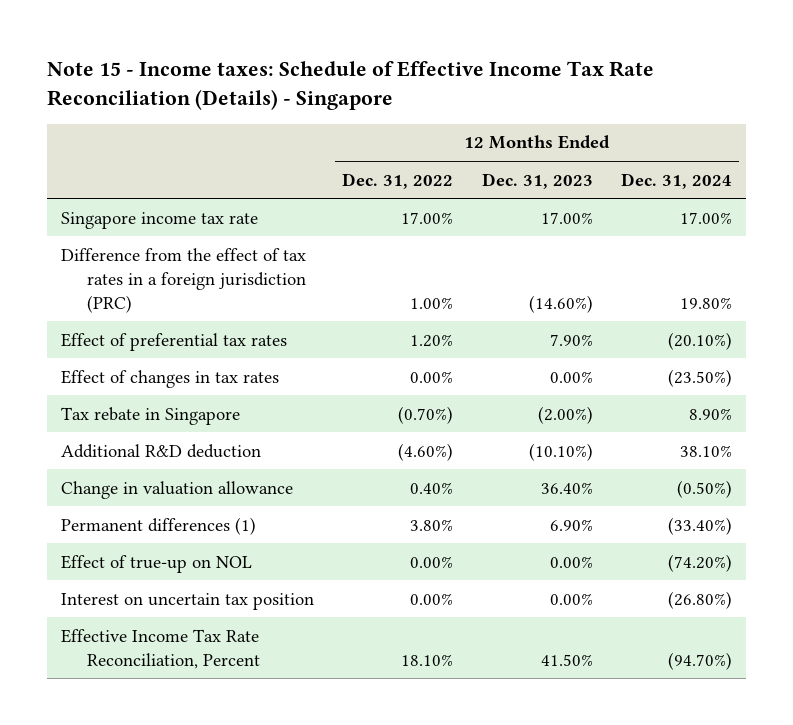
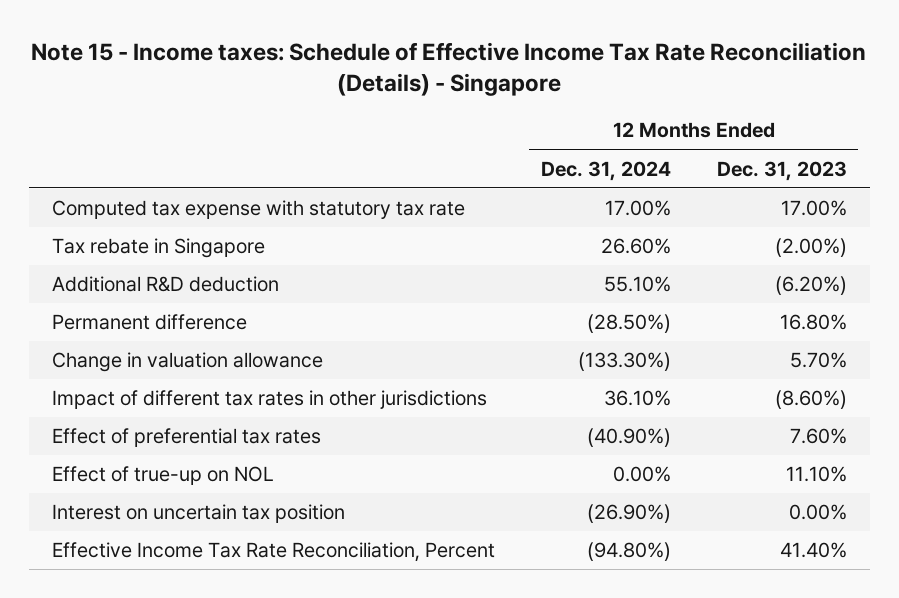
- | 12 Months Ended Dec. 31, 2022 | 12 Months Ended Dec. 31, 2023 | 12 Months Ended Dec. 31, 2024
+ | 12 Months Ended Dec. 31, 2024 | 12 Months Ended Dec. 31, 2023
- Singapore income tax rate | 17.00% | 17.00% | 17.00%
- Difference from the effect of tax rates in a foreign jurisdiction (PRC) | 1.00% | (14.60%) | 19.80%
- Effect of preferential tax rates | 1.20% | 7.90% | (20.10%)
- Effect of changes in tax rates | 0.00% | 0.00% | (23.50%)
- Tax rebate in Singapore | (0.70%) | (2.00%) | 8.90%
- Additional R&D deduction | (4.60%) | (10.10%) | 38.10%
- Change in valuation allowance | 0.40% | 36.40% | (0.50%)
- Permanent differences (1) | 3.80% | 6.90% | (33.40%)
- Effect of true-up on NOL | 0.00% | 0.00% | (74.20%)
- Interest on uncertain tax position | 0.00% | 0.00% | (26.80%)
- Effective Income Tax Rate Reconciliation, Percent | 18.10% | 41.50% | (94.70%)
+ Computed tax expense with statutory tax rate | 17.00% | 17.00%
+ Tax rebate in Singapore | 26.60% | (2.00%)
+ Additional R&D deduction | 55.10% | (6.20%)
+ Permanent difference | (28.50%) | 16.80%
+ Change in valuation allowance | (133.30%) | 5.70%
+ Impact of different tax rates in other jurisdictions | 36.10% | (8.60%)
+ Effect of preferential tax rates | (40.90%) | 7.60%
+ Effect of true-up on NOL | 0.00% | 11.10%
+ Interest on uncertain tax position | (26.90%) | 0.00%
+ Effective Income Tax Rate Reconciliation, Percent | (94.80%) | 41.40%

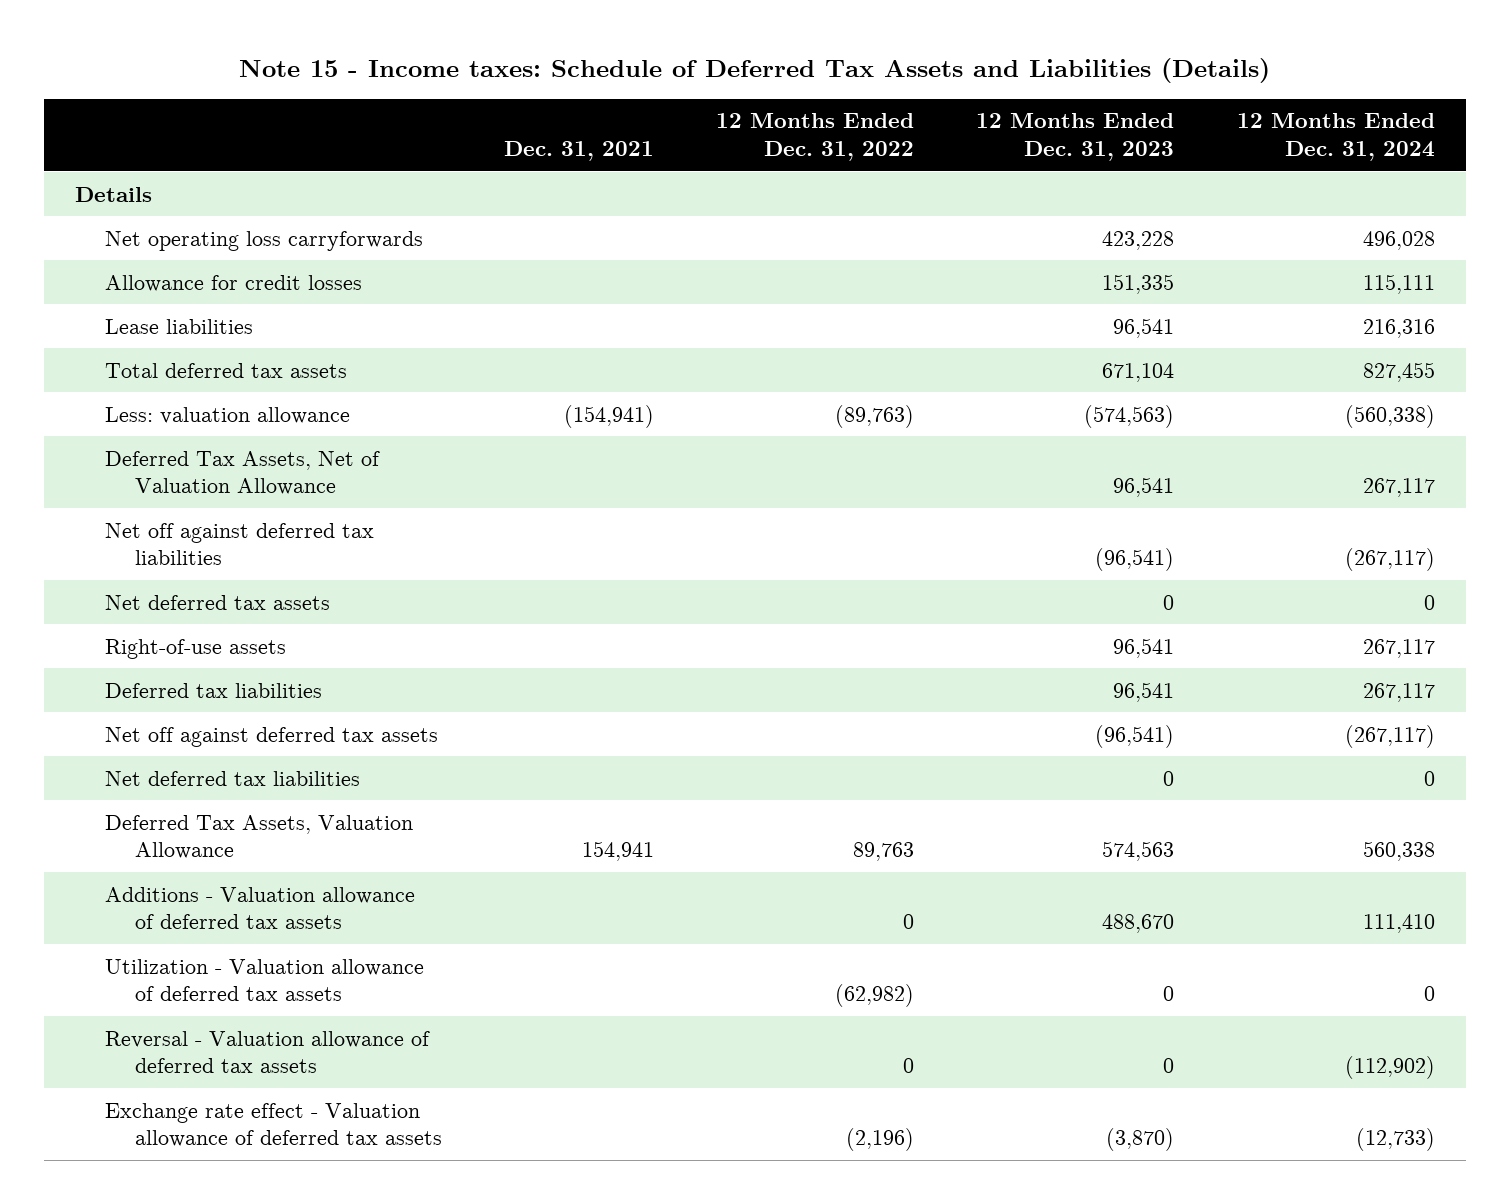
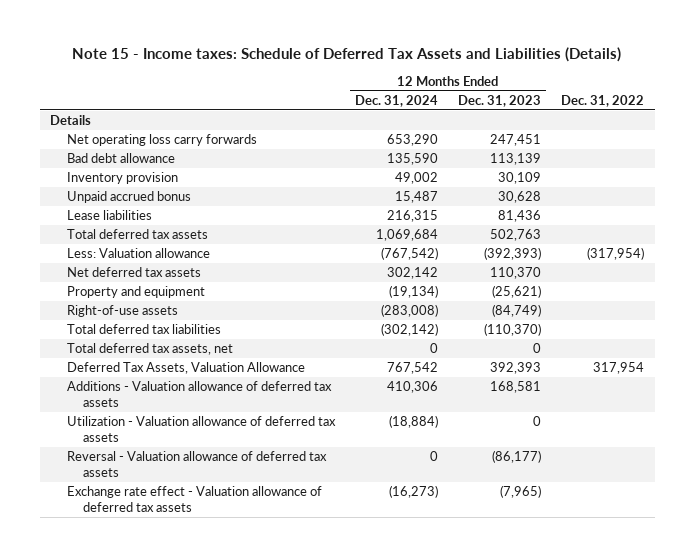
- | Dec. 31, 2021 | 12 Months Ended Dec. 31, 2022 | 12 Months Ended Dec. 31, 2023 | 12 Months Ended Dec. 31, 2024
+ | 12 Months Ended Dec. 31, 2024 | 12 Months Ended Dec. 31, 2023 | Dec. 31, 2022
- Net operating loss carryforwards | | | 423,228 | 496,028
- Allowance for credit losses | | | 151,335 | 115,111
- Lease liabilities | | | 96,541 | 216,316
- Total deferred tax assets | | | 671,104 | 827,455
- Less: valuation allowance | (154,941) | (89,763) | (574,563) | (560,338)
- Deferred Tax Assets, Net of Valuation Allowance | | | 96,541 | 267,117
- Net off against deferred tax liabilities | | | (96,541) | (267,117)
- Net deferred tax assets | | | 0 | 0
- Right-of-use assets | | | 96,541 | 267,117
- Deferred tax liabilities | | | 96,541 | 267,117
- Net off against deferred tax assets | | | (96,541) | (267,117)
- Net deferred tax liabilities | | | 0 | 0
- Deferred Tax Assets, Valuation Allowance | 154,941 | 89,763 | 574,563 | 560,338
- Additions - Valuation allowance of deferred tax assets | | 0 | 488,670 | 111,410
- Utilization - Valuation allowance of deferred tax assets | | (62,982) | 0 | 0
- Reversal - Valuation allowance of deferred tax assets | | 0 | 0 | (112,902)
- Exchange rate effect - Valuation allowance of deferred tax assets | | (2,196) | (3,870) | (12,733)
+ Net operating loss carry forwards | 653,290 | 247,451 |
+ Bad debt allowance | 135,590 | 113,139 |
+ Inventory provision | 49,002 | 30,109 |
+ Unpaid accrued bonus | 15,487 | 30,628 |
+ Lease liabilities | 216,315 | 81,436 |
+ Total deferred tax assets | 1,069,684 | 502,763 |
+ Less: Valuation allowance | (767,542) | (392,393) | (317,954)
+ Net deferred tax assets | 302,142 | 110,370 |
+ Property and equipment | (19,134) | (25,621) |
+ Right-of-use assets | (283,008) | (84,749) |
+ Total deferred tax liabilities | (302,142) | (110,370) |
+ Total deferred tax assets, net | 0 | 0 |
+ Deferred Tax Assets, Valuation Allowance | 767,542 | 392,393 | 317,954
+ Additions - Valuation allowance of deferred tax assets | 410,306 | 168,581 |
+ Utilization - Valuation allowance of deferred tax assets | (18,884) | 0 |
+ Reversal - Valuation allowance of deferred tax assets | 0 | (86,177) |
+ Exchange rate effect - Valuation allowance of deferred tax assets | (16,273) | (7,965) |

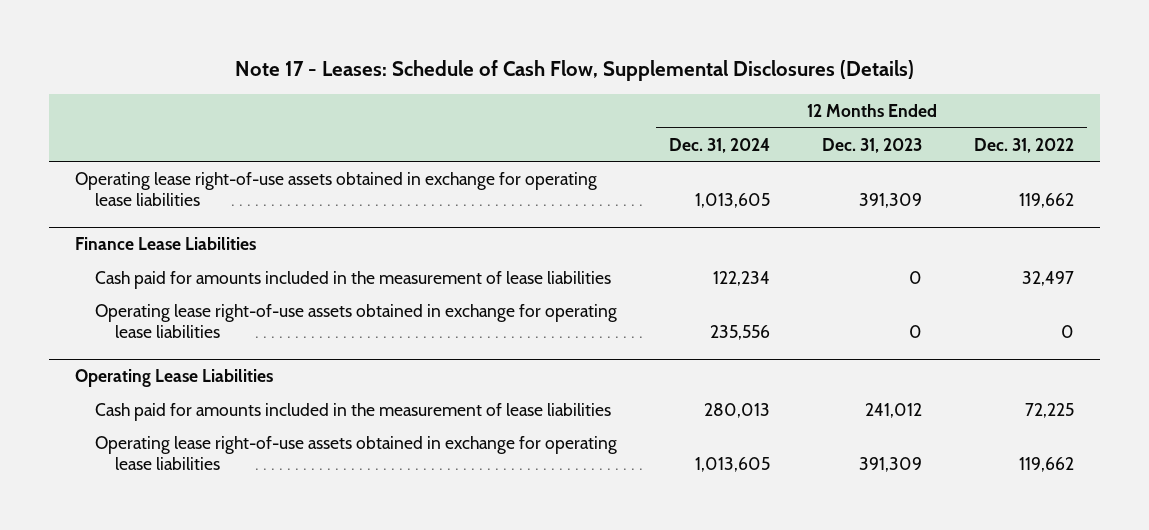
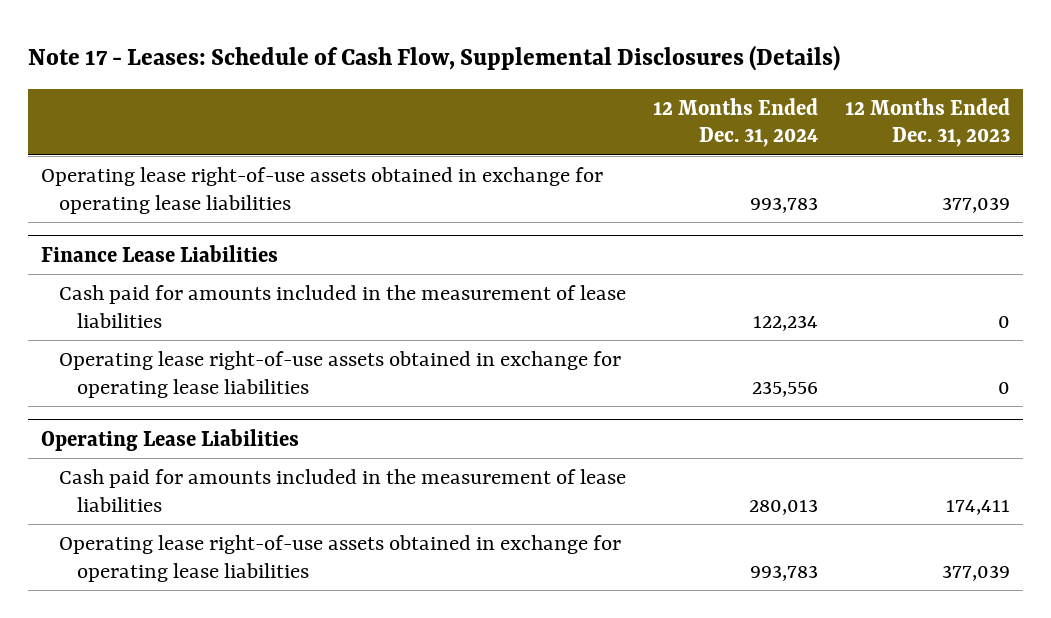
- | 12 Months Ended Dec. 31, 2024 | 12 Months Ended Dec. 31, 2023 | 12 Months Ended Dec. 31, 2022
+ | 12 Months Ended Dec. 31, 2024 | 12 Months Ended Dec. 31, 2023
- Operating lease right-of-use assets obtained in exchange for operating lease liabilities | 1,013,605 | 391,309 | 119,662
+ Operating lease right-of-use assets obtained in exchange for operating lease liabilities | 993,783 | 377,039
@ Operating Lease Liabilities
- Cash paid for amounts included in the measurement of lease liabilities | 280,013 | 241,012 | 72,225
- Operating lease right-of-use assets obtained in exchange for operating lease liabilities | 1,013,605 | 391,309 | 119,662
+ Cash paid for amounts included in the measurement of lease liabilities | 280,013 | 174,411
+ Operating lease right-of-use assets obtained in exchange for operating lease liabilities | 993,783 | 377,039

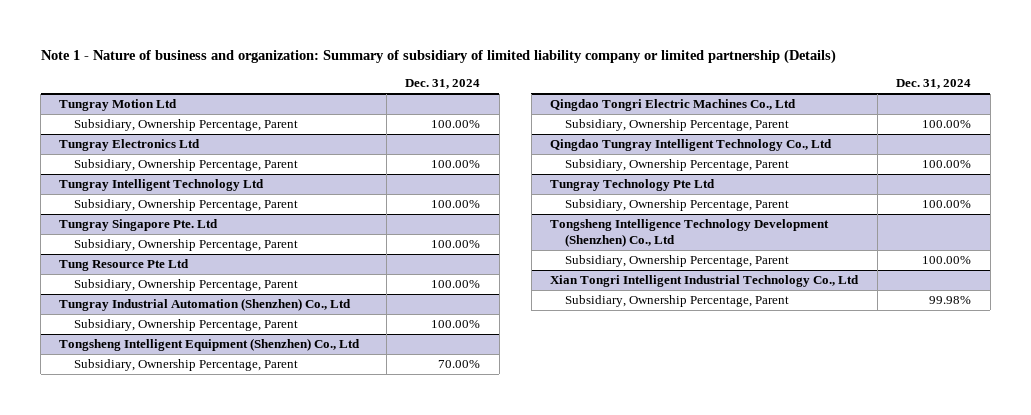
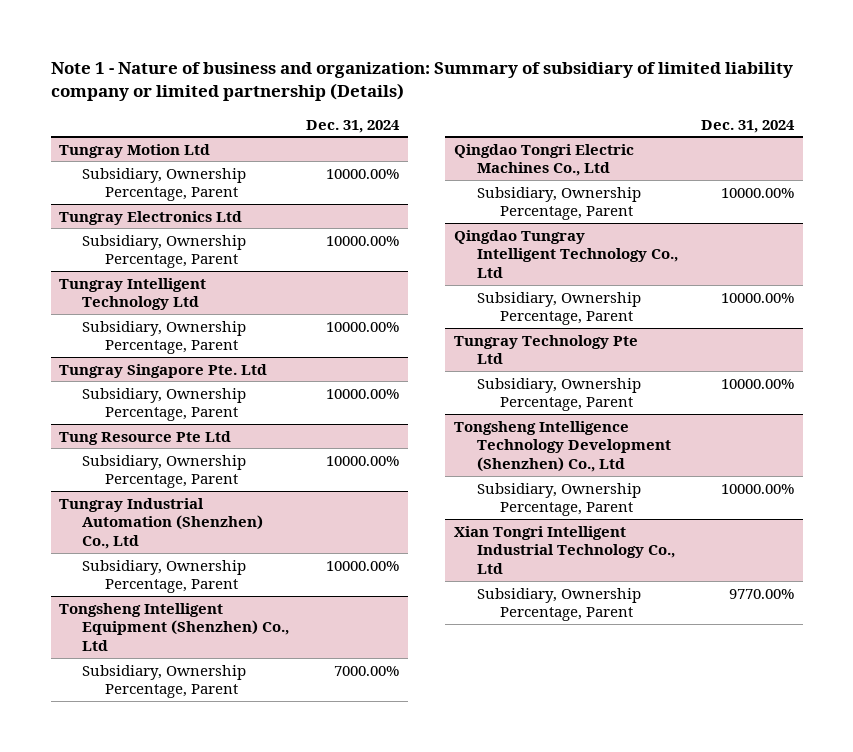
@ Tungray Motion Ltd
- Subsidiary, Ownership Percentage, Parent | 100.00%
+ Subsidiary, Ownership Percentage, Parent | 10000.00%
@ Tungray Electronics Ltd
- Subsidiary, Ownership Percentage, Parent | 100.00%
+ Subsidiary, Ownership Percentage, Parent | 10000.00%
@ Tungray Intelligent Technology Ltd
- Subsidiary, Ownership Percentage, Parent | 100.00%
+ Subsidiary, Ownership Percentage, Parent | 10000.00%
@ Tungray Singapore Pte. Ltd
- Subsidiary, Ownership Percentage, Parent | 100.00%
+ Subsidiary, Ownership Percentage, Parent | 10000.00%
@ Tung Resource Pte Ltd
- Subsidiary, Ownership Percentage, Parent | 100.00%
+ Subsidiary, Ownership Percentage, Parent | 10000.00%
@ Tungray Industrial Automation (Shenzhen) Co., Ltd
- Subsidiary, Ownership Percentage, Parent | 100.00%
+ Subsidiary, Ownership Percentage, Parent | 10000.00%
@ Tongsheng Intelligent Equipment (Shenzhen) Co., Ltd
- Subsidiary, Ownership Percentage, Parent | 70.00%
+ Subsidiary, Ownership Percentage, Parent | 7000.00%
@ Qingdao Tongri Electric Machines Co., Ltd
- Subsidiary, Ownership Percentage, Parent | 100.00%
+ Subsidiary, Ownership Percentage, Parent | 10000.00%
@ Qingdao Tungray Intelligent Technology Co., Ltd
- Subsidiary, Ownership Percentage, Parent | 100.00%
+ Subsidiary, Ownership Percentage, Parent | 10000.00%
@ Tungray Technology Pte Ltd
- Subsidiary, Ownership Percentage, Parent | 100.00%
+ Subsidiary, Ownership Percentage, Parent | 10000.00%
@ Tongsheng Intelligence Technology Development (Shenzhen) Co., Ltd
- Subsidiary, Ownership Percentage, Parent | 100.00%
+ Subsidiary, Ownership Percentage, Parent | 10000.00%
@ Xian Tongri Intelligent Industrial Technology Co., Ltd
- Subsidiary, Ownership Percentage, Parent | 99.98%
+ Subsidiary, Ownership Percentage, Parent | 9770.00%

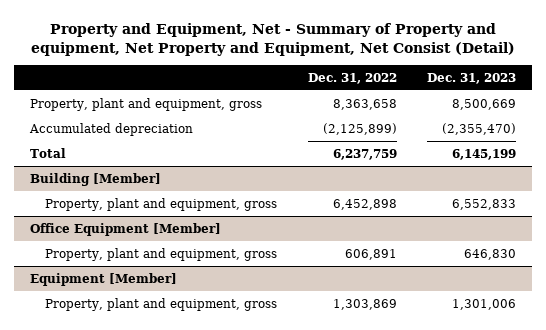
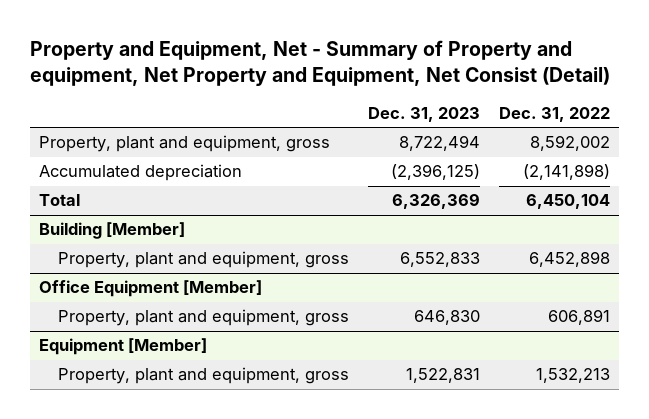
- | Dec. 31, 2022 | Dec. 31, 2023
+ | Dec. 31, 2023 | Dec. 31, 2022
- Property, plant and equipment, gross | 8,363,658 | 8,500,669
- Accumulated depreciation | (2,125,899) | (2,355,470)
- Total | 6,237,759 | 6,145,199
+ Property, plant and equipment, gross | 8,722,494 | 8,592,002
+ Accumulated depreciation | (2,396,125) | (2,141,898)
+ Total | 6,326,369 | 6,450,104
@ Equipment [Member]
- Property, plant and equipment, gross | 1,303,869 | 1,301,006
+ Property, plant and equipment, gross | 1,522,831 | 1,532,213

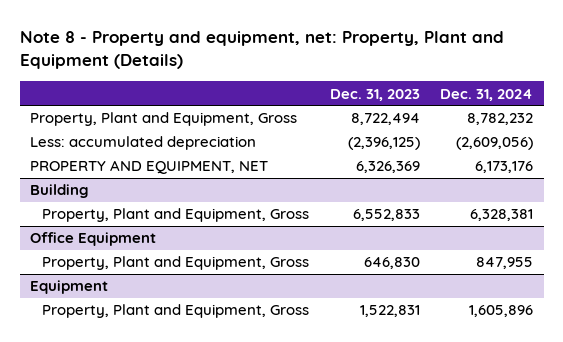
- Property and Equipment, Net - Summary of Property and equipment, Net Property and Equipment, Net Consist (Detail)
+ Note 8 - Property and equipment, net: Property, Plant and Equipment (Details)
- | Dec. 31, 2023 | Dec. 31, 2022
+ | Dec. 31, 2023 | Dec. 31, 2024
- Property, plant and equipment, gross | 8,722,494 | 8,592,002
- Accumulated depreciation | (2,396,125) | (2,141,898)
- Total | 6,326,369 | 6,450,104
- Building [Member]
- Property, plant and equipment, gross | 6,552,833 | 6,452,898
- Office Equipment [Member]
- Property, plant and equipment, gross | 646,830 | 606,891
- Equipment [Member]
- Property, plant and equipment, gross | 1,522,831 | 1,532,213
+ Property, Plant and Equipment, Gross | 8,722,494 | 8,782,232
+ Less: accumulated depreciation | (2,396,125) | (2,609,056)
+ PROPERTY AND EQUIPMENT, NET | 6,326,369 | 6,173,176
+ Building
+ Property, Plant and Equipment, Gross | 6,552,833 | 6,328,381
+ Office Equipment
+ Property, Plant and Equipment, Gross | 646,830 | 847,955
+ Equipment
+ Property, Plant and Equipment, Gross | 1,522,831 | 1,605,896

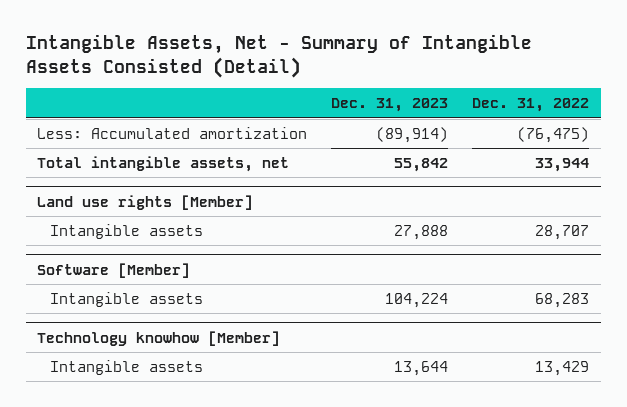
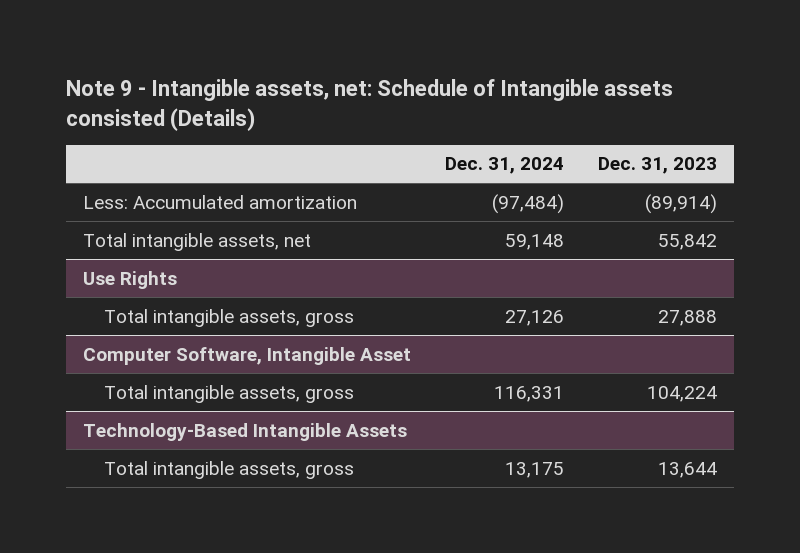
- Intangible Assets, Net - Summary of Intangible Assets Consisted (Detail)
+ Note 9 - Intangible assets, net: Schedule of Intangible assets consisted (Details)
- | Dec. 31, 2023 | Dec. 31, 2022
+ | Dec. 31, 2024 | Dec. 31, 2023
- Land use rights [Member]
- Intangible assets | 27,888 | 28,707
- Software [Member]
- Intangible assets | 104,224 | 68,283
- Technology knowhow [Member]
- Intangible assets | 13,644 | 13,429
+ Use Rights
+ Total intangible assets, gross | 27,126 | 27,888
+ Computer Software, Intangible Asset
+ Total intangible assets, gross | 116,331 | 104,224
+ Technology-Based Intangible Assets
+ Total intangible assets, gross | 13,175 | 13,644

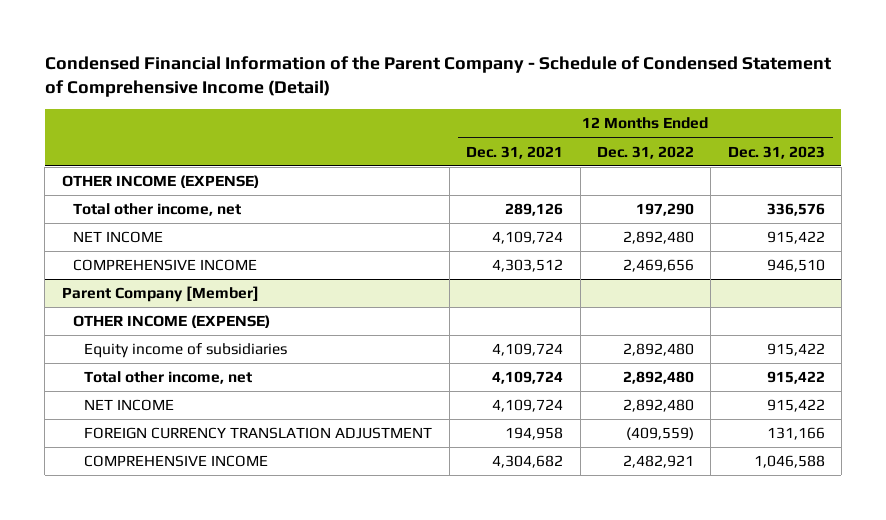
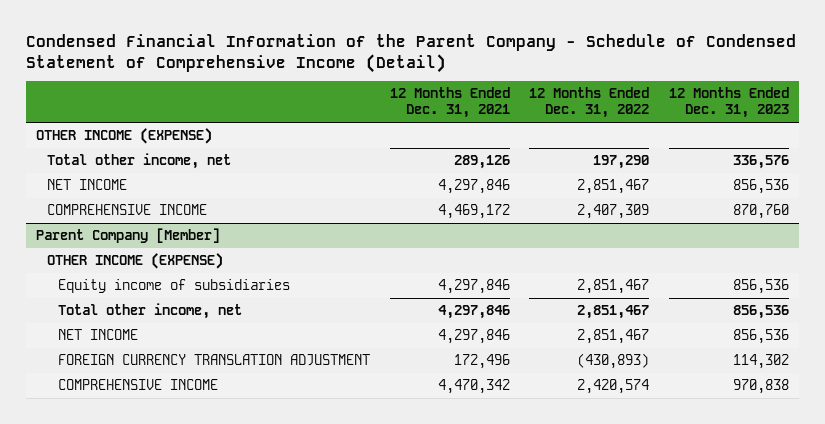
- NET INCOME | 4,109,724 | 2,892,480 | 915,422
- COMPREHENSIVE INCOME | 4,303,512 | 2,469,656 | 946,510
+ NET INCOME | 4,297,846 | 2,851,467 | 856,536
+ COMPREHENSIVE INCOME | 4,469,172 | 2,407,309 | 870,760
@ Parent Company [Member]
- Equity income of subsidiaries | 4,109,724 | 2,892,480 | 915,422
- Total other income, net | 4,109,724 | 2,892,480 | 915,422
- NET INCOME | 4,109,724 | 2,892,480 | 915,422
- FOREIGN CURRENCY TRANSLATION ADJUSTMENT | 194,958 | (409,559) | 131,166
- COMPREHENSIVE INCOME | 4,304,682 | 2,482,921 | 1,046,588
+ Equity income of subsidiaries | 4,297,846 | 2,851,467 | 856,536
+ Total other income, net | 4,297,846 | 2,851,467 | 856,536
+ NET INCOME | 4,297,846 | 2,851,467 | 856,536
+ FOREIGN CURRENCY TRANSLATION ADJUSTMENT | 172,496 | (430,893) | 114,302
+ COMPREHENSIVE INCOME | 4,470,342 | 2,420,574 | 970,838

